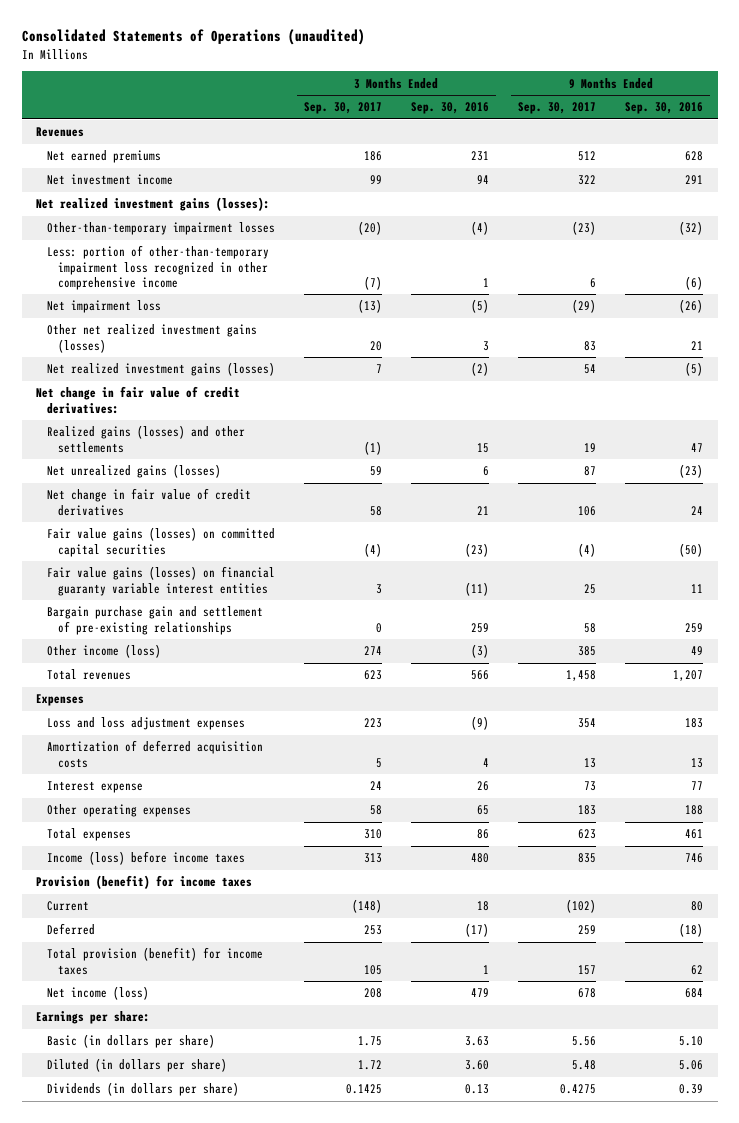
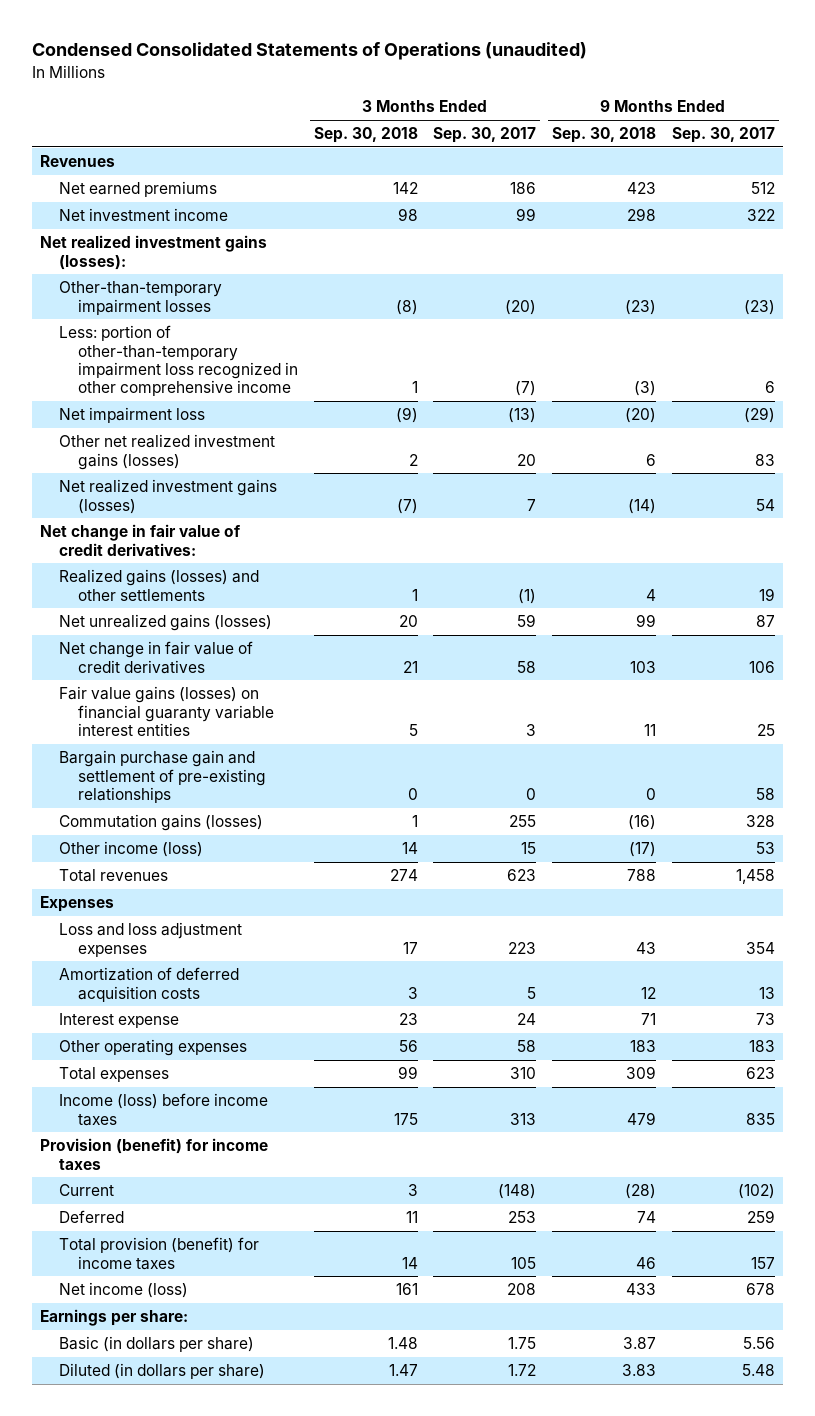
- Consolidated Statements of Operations (unaudited)
+ Condensed Consolidated Statements of Operations (unaudited)
- | 3 Months Ended Sep. 30, 2017 | 3 Months Ended Sep. 30, 2016 | 9 Months Ended Sep. 30, 2017 | 9 Months Ended Sep. 30, 2016
+ | 3 Months Ended Sep. 30, 2018 | 3 Months Ended Sep. 30, 2017 | 9 Months Ended Sep. 30, 2018 | 9 Months Ended Sep. 30, 2017
- Fair value gains (losses) on committed capital securities | (4) | (23) | (4) | (50)
- Other income (loss) | 274 | (3) | 385 | 49
+ Commutation gains (losses) | 1 | 255 | (16) | 328
+ Other income (loss) | 14 | 15 | (17) | 53
- Dividends (in dollars per share) | 0.1425 | 0.13 | 0.4275 | 0.39

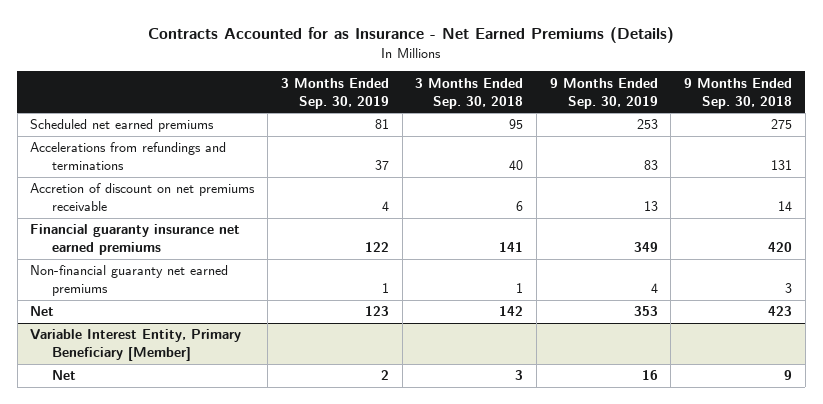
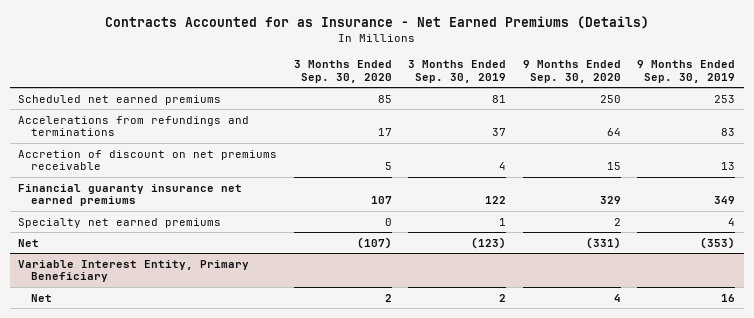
- | 3 Months Ended Sep. 30, 2019 | 3 Months Ended Sep. 30, 2018 | 9 Months Ended Sep. 30, 2019 | 9 Months Ended Sep. 30, 2018
+ | 3 Months Ended Sep. 30, 2020 | 3 Months Ended Sep. 30, 2019 | 9 Months Ended Sep. 30, 2020 | 9 Months Ended Sep. 30, 2019
- Non-financial guaranty net earned premiums | 1 | 1 | 4 | 3
- Net | 123 | 142 | 353 | 423
- Variable Interest Entity, Primary Beneficiary [Member]
+ Specialty net earned premiums | 0 | 1 | 2 | 4
+ Net | (107) | (123) | (331) | (353)
+ Variable Interest Entity, Primary Beneficiary

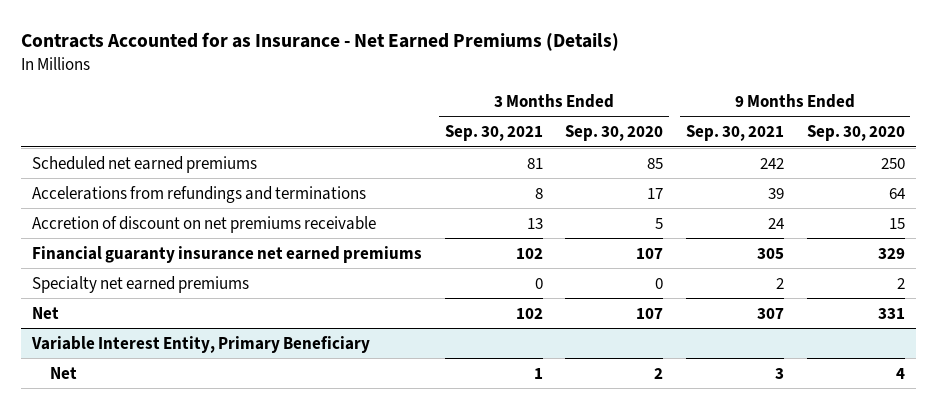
- | 3 Months Ended Sep. 30, 2020 | 3 Months Ended Sep. 30, 2019 | 9 Months Ended Sep. 30, 2020 | 9 Months Ended Sep. 30, 2019
+ | 3 Months Ended Sep. 30, 2021 | 3 Months Ended Sep. 30, 2020 | 9 Months Ended Sep. 30, 2021 | 9 Months Ended Sep. 30, 2020
- Net | (107) | (123) | (331) | (353)
+ Net | 102 | 107 | 307 | 331

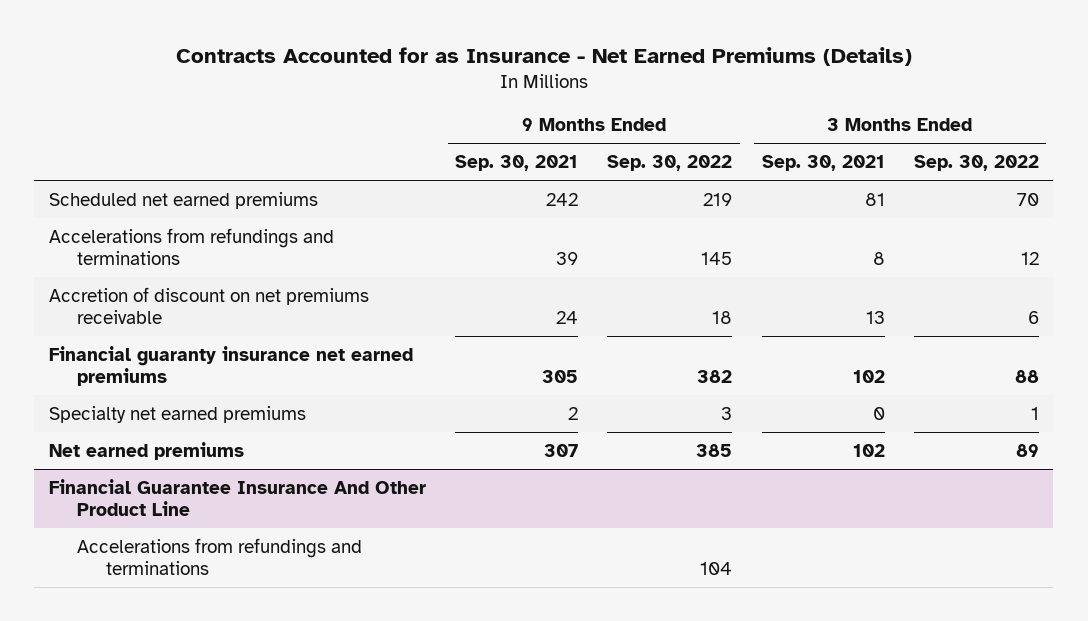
- | 3 Months Ended Sep. 30, 2021 | 3 Months Ended Sep. 30, 2020 | 9 Months Ended Sep. 30, 2021 | 9 Months Ended Sep. 30, 2020
+ | 9 Months Ended Sep. 30, 2021 | 9 Months Ended Sep. 30, 2022 | 3 Months Ended Sep. 30, 2021 | 3 Months Ended Sep. 30, 2022
- Net | 102 | 107 | 307 | 331
- Variable Interest Entity, Primary Beneficiary
- Net | 1 | 2 | 3 | 4
+ Net earned premiums | 307 | 385 | 102 | 89
+ Financial Guarantee Insurance And Other Product Line
+ Accelerations from refundings and terminations | | 104 | |

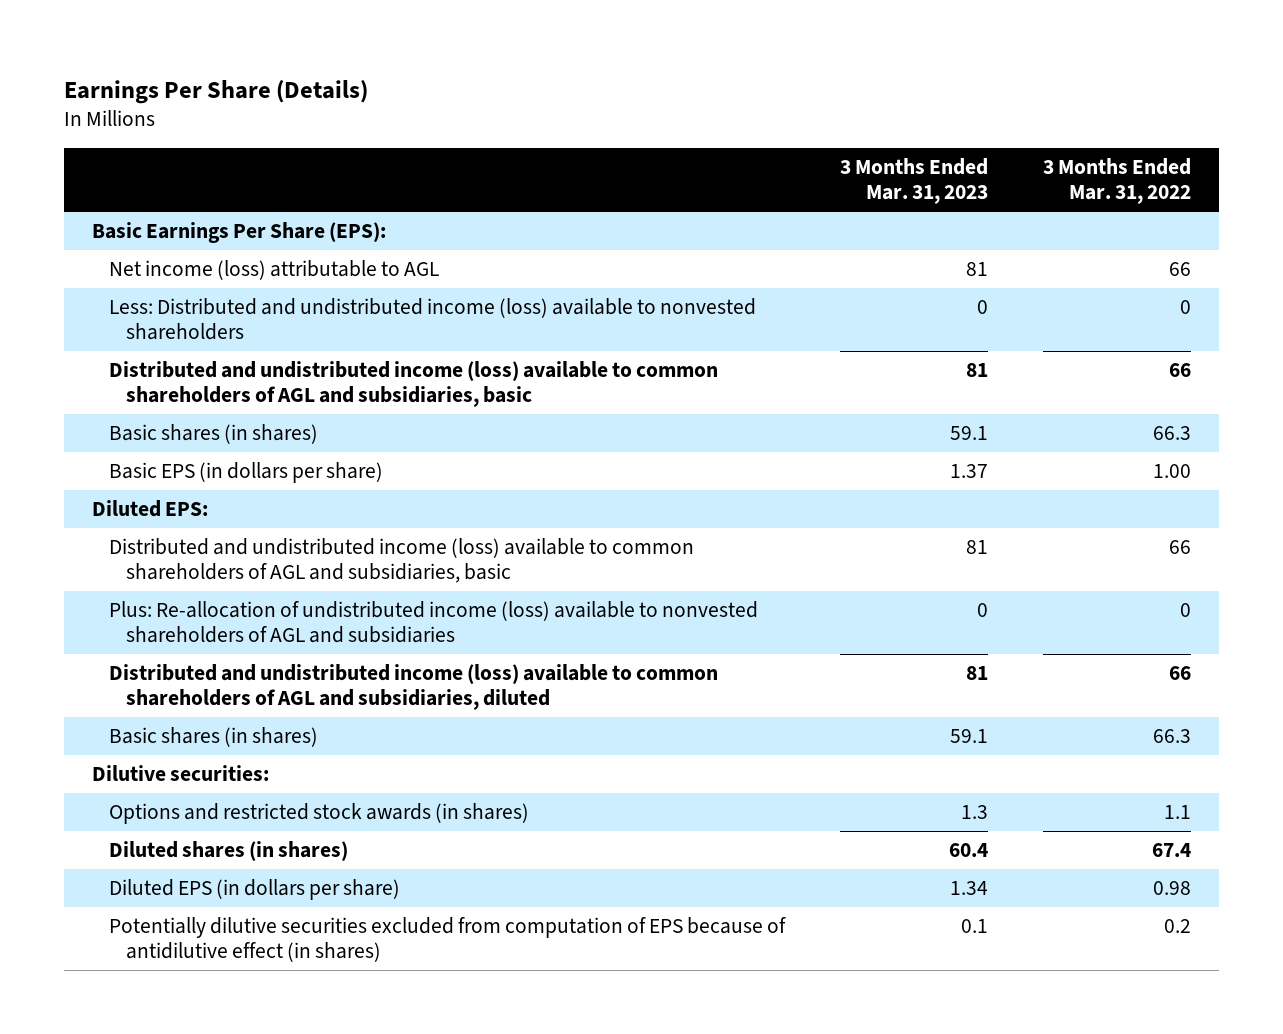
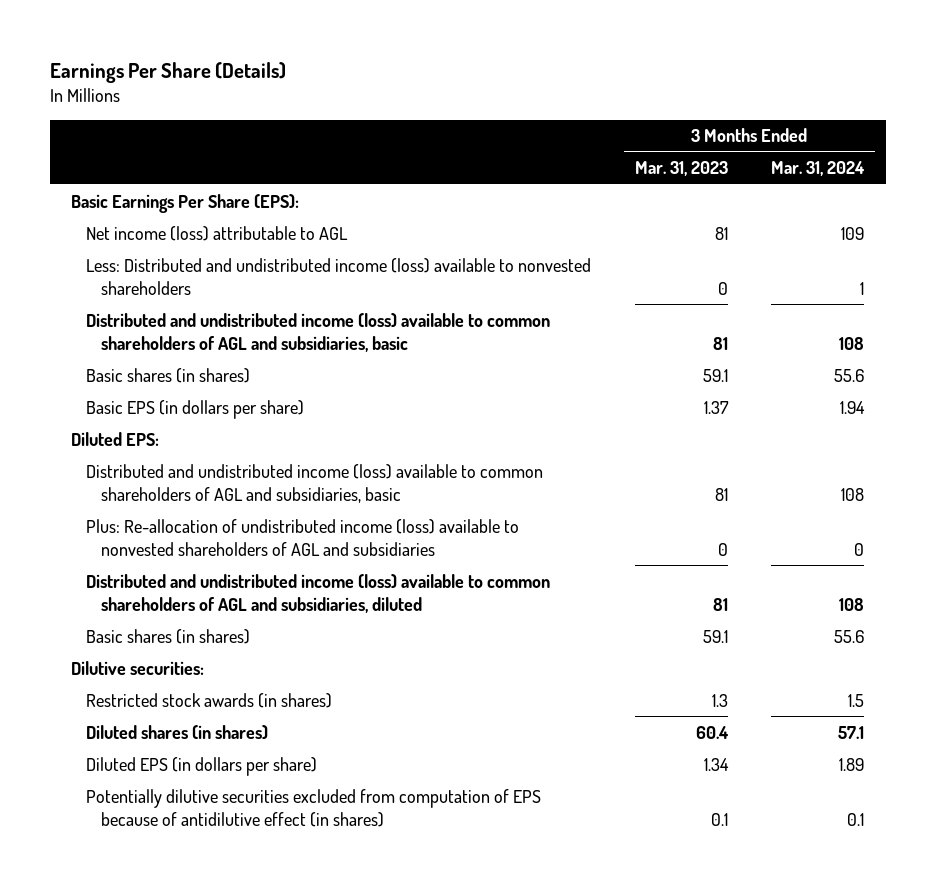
- | 3 Months Ended Mar. 31, 2023 | 3 Months Ended Mar. 31, 2022
+ | 3 Months Ended Mar. 31, 2023 | 3 Months Ended Mar. 31, 2024
- Options and restricted stock awards (in shares) | 1.3 | 1.1
+ Restricted stock awards (in shares) | 1.3 | 1.5

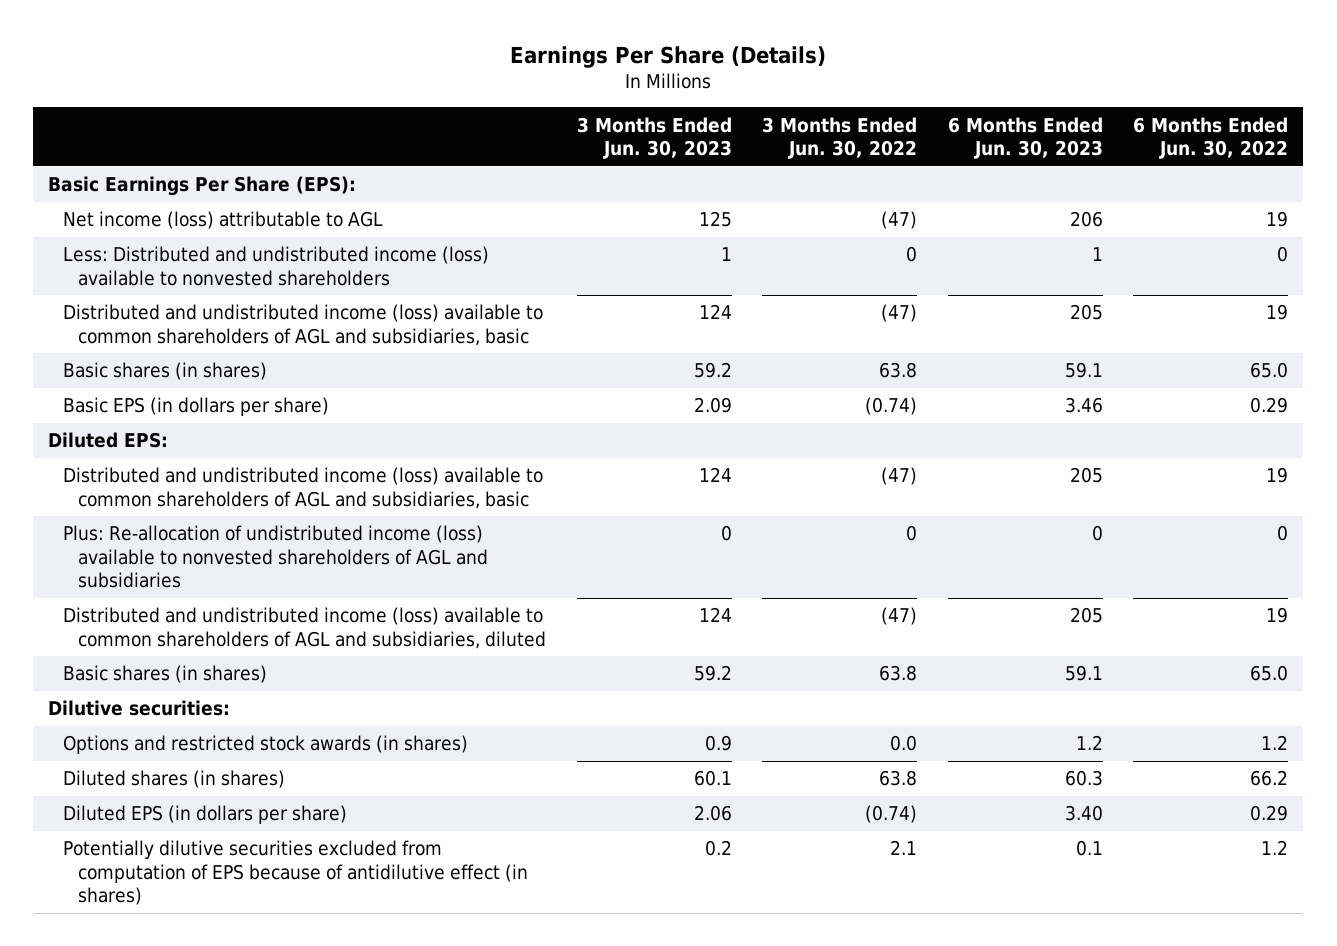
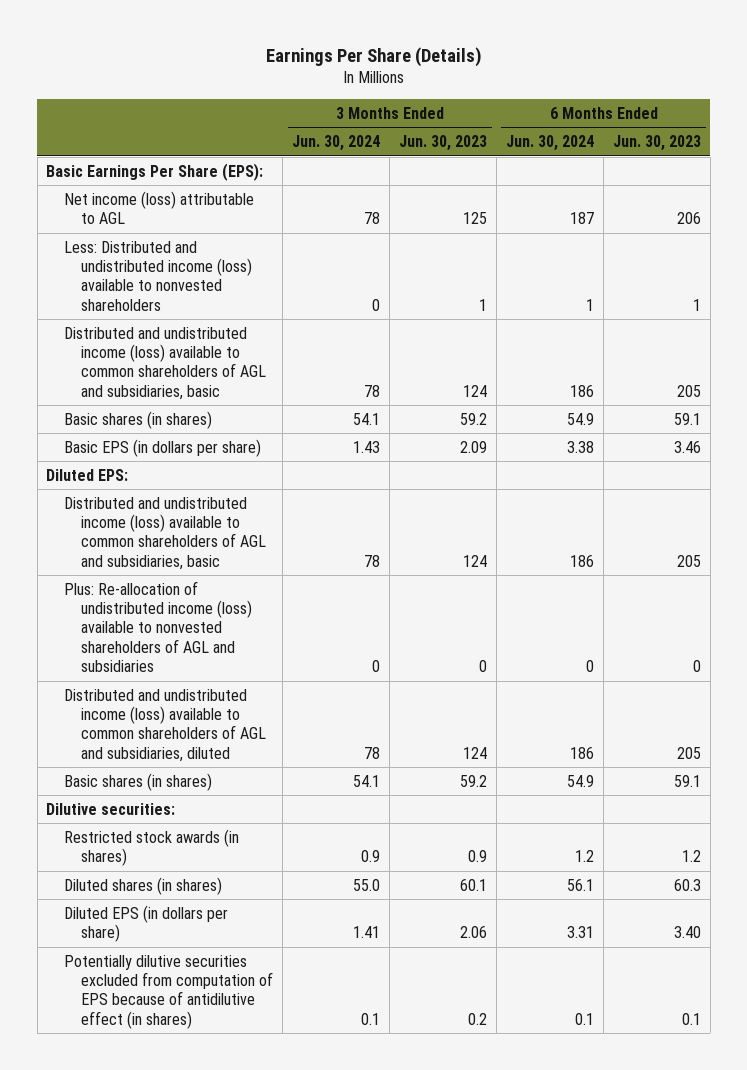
- | 3 Months Ended Jun. 30, 2023 | 3 Months Ended Jun. 30, 2022 | 6 Months Ended Jun. 30, 2023 | 6 Months Ended Jun. 30, 2022
+ | 3 Months Ended Jun. 30, 2024 | 3 Months Ended Jun. 30, 2023 | 6 Months Ended Jun. 30, 2024 | 6 Months Ended Jun. 30, 2023
- Options and restricted stock awards (in shares) | 0.9 | 0.0 | 1.2 | 1.2
+ Restricted stock awards (in shares) | 0.9 | 0.9 | 1.2 | 1.2

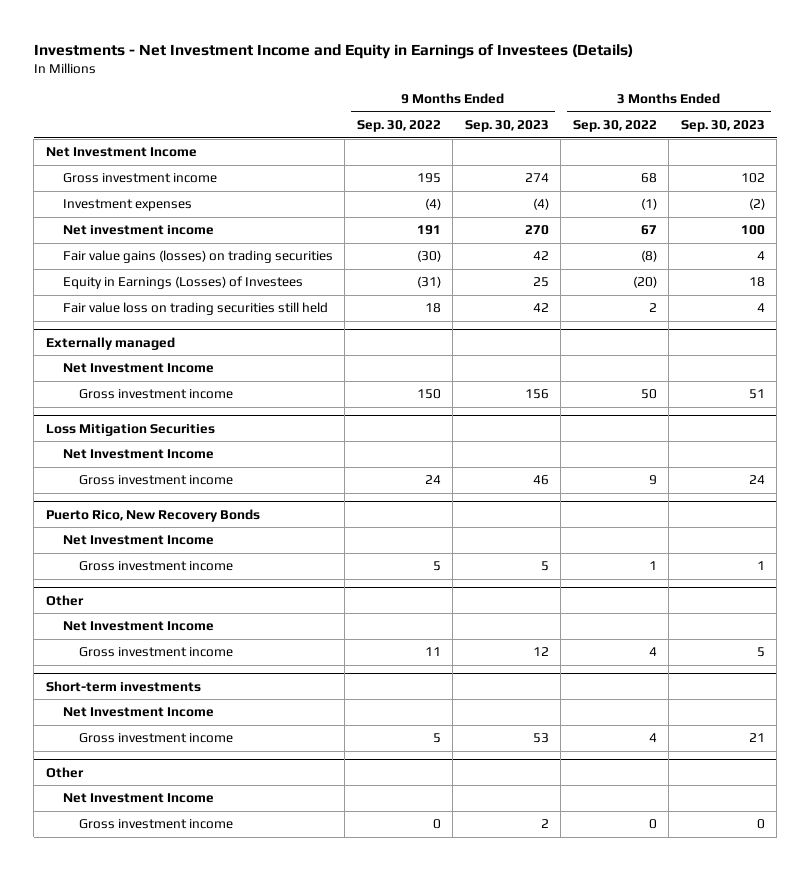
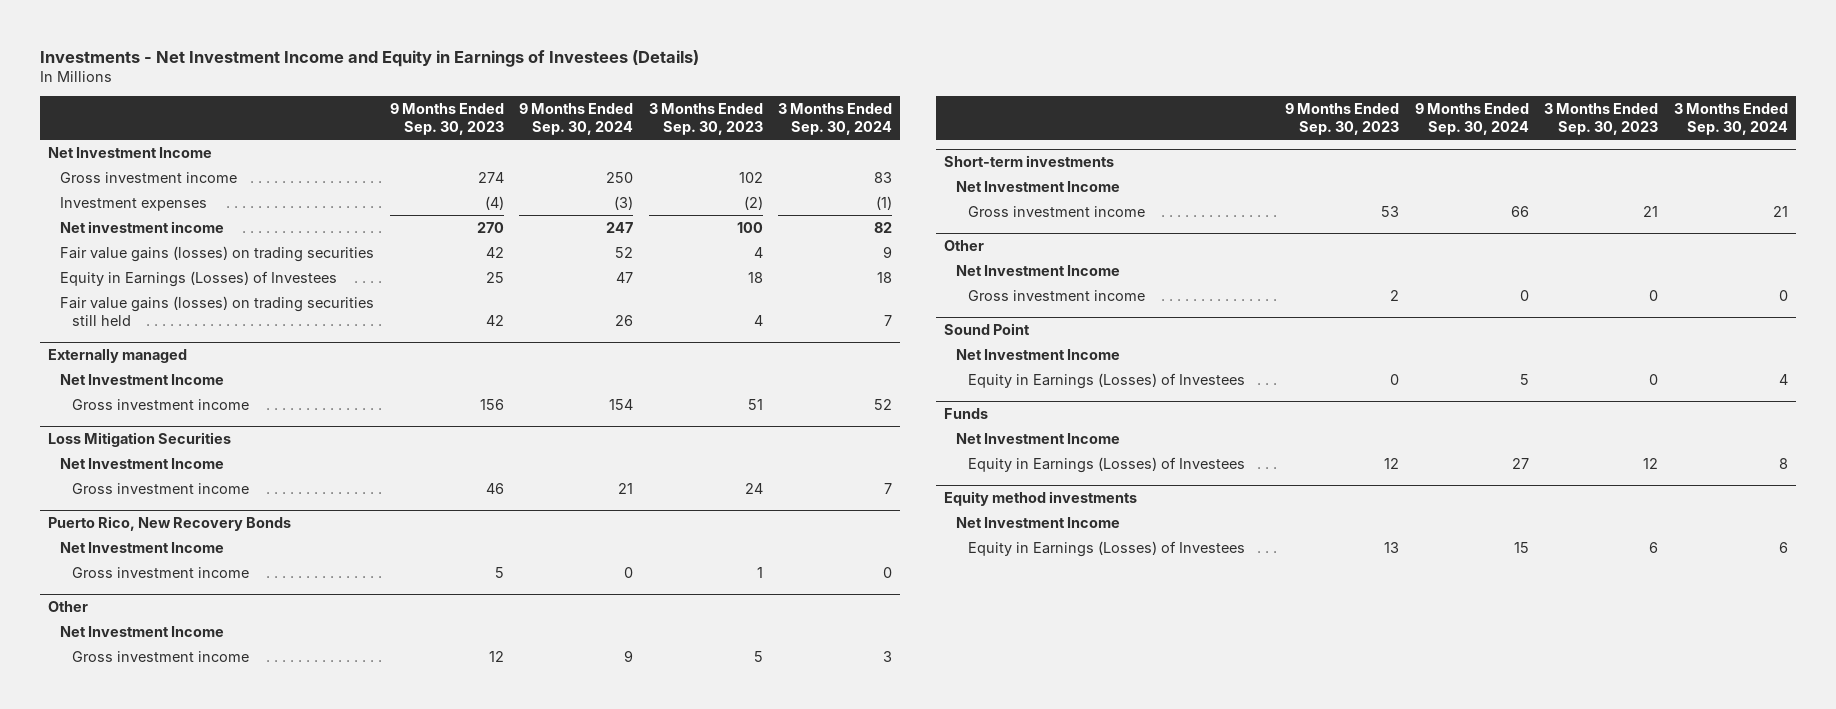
- | 9 Months Ended Sep. 30, 2022 | 9 Months Ended Sep. 30, 2023 | 3 Months Ended Sep. 30, 2022 | 3 Months Ended Sep. 30, 2023
+ | 9 Months Ended Sep. 30, 2023 | 9 Months Ended Sep. 30, 2024 | 3 Months Ended Sep. 30, 2023 | 3 Months Ended Sep. 30, 2024
- Fair value loss on trading securities still held | 18 | 42 | 2 | 4
+ Fair value gains (losses) on trading securities still held | 42 | 26 | 4 | 7
+ Sound Point
+ Net Investment Income
+ Equity in Earnings (Losses) of Investees | 0 | 5 | 0 | 4
+ Funds
+ Net Investment Income
+ Equity in Earnings (Losses) of Investees | 12 | 27 | 12 | 8
+ Equity method investments
+ Net Investment Income
+ Equity in Earnings (Losses) of Investees | 13 | 15 | 6 | 6

